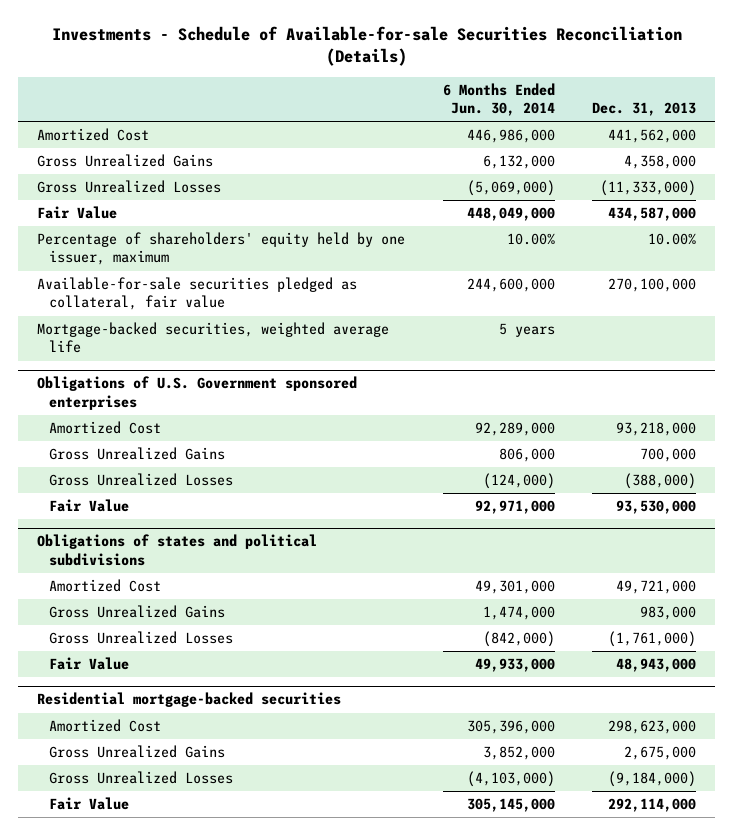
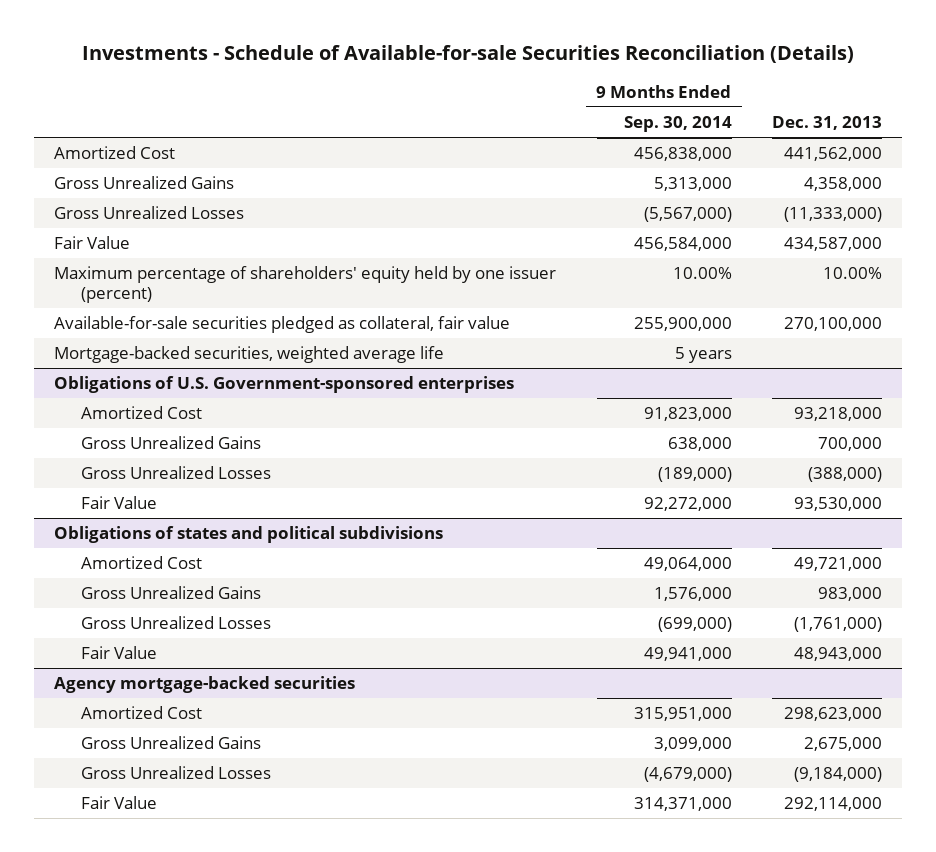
- | 6 Months Ended Jun. 30, 2014 | Dec. 31, 2013
+ | 9 Months Ended Sep. 30, 2014 | Dec. 31, 2013
- Percentage of shareholders' equity held by one issuer, maximum | 10.00% | 10.00%
+ Maximum percentage of shareholders' equity held by one issuer (percent) | 10.00% | 10.00%
- Obligations of U.S. Government sponsored enterprises
+ Obligations of U.S. Government-sponsored enterprises
- Residential mortgage-backed securities
+ Agency mortgage-backed securities

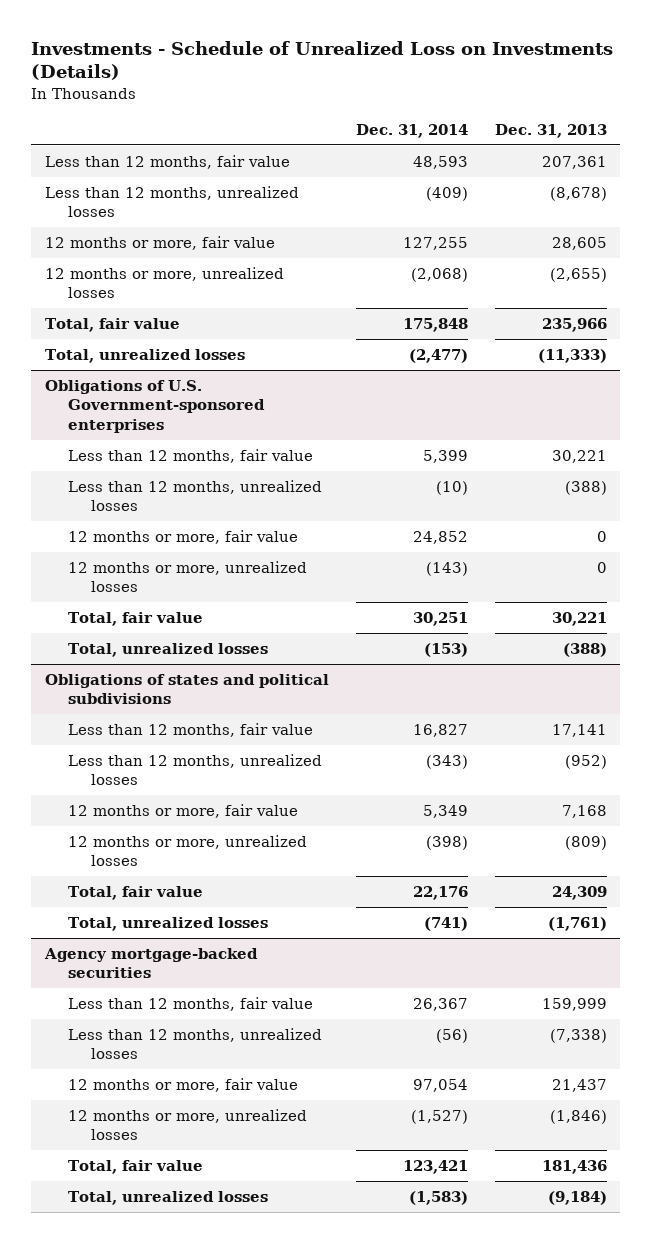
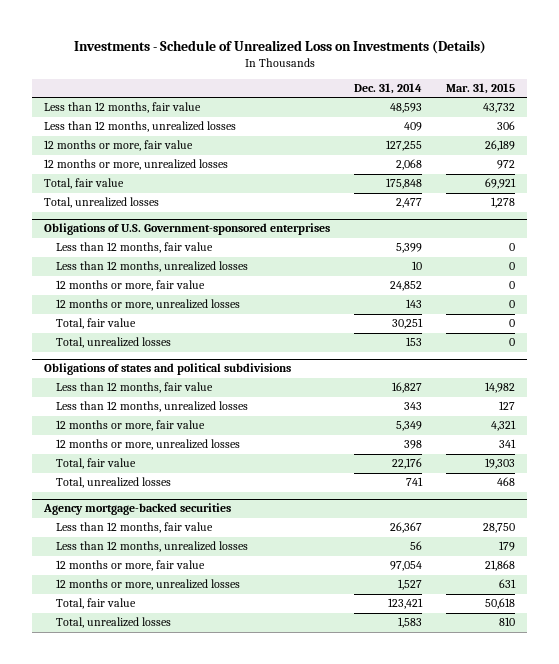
- | Dec. 31, 2014 | Dec. 31, 2013
+ | Dec. 31, 2014 | Mar. 31, 2015
- Less than 12 months, unrealized losses | (409) | (8,678)
+ Less than 12 months, unrealized losses | 409 | 306
- 12 months or more, unrealized losses | (2,068) | (2,655)
+ 12 months or more, unrealized losses | 2,068 | 972
- Total, unrealized losses | (2,477) | (11,333)
+ Total, unrealized losses | 2,477 | 1,278
@ Obligations of U.S. Government-sponsored enterprises
- Less than 12 months, unrealized losses | (10) | (388)
+ Less than 12 months, unrealized losses | 10 | 0
- 12 months or more, unrealized losses | (143) | 0
+ 12 months or more, unrealized losses | 143 | 0
- Total, unrealized losses | (153) | (388)
+ Total, unrealized losses | 153 | 0
@ Obligations of states and political subdivisions
- Less than 12 months, unrealized losses | (343) | (952)
+ Less than 12 months, unrealized losses | 343 | 127
- 12 months or more, unrealized losses | (398) | (809)
+ 12 months or more, unrealized losses | 398 | 341
- Total, unrealized losses | (741) | (1,761)
+ Total, unrealized losses | 741 | 468
@ Agency mortgage-backed securities
- Less than 12 months, unrealized losses | (56) | (7,338)
+ Less than 12 months, unrealized losses | 56 | 179
- 12 months or more, unrealized losses | (1,527) | (1,846)
+ 12 months or more, unrealized losses | 1,527 | 631
- Total, unrealized losses | (1,583) | (9,184)
+ Total, unrealized losses | 1,583 | 810

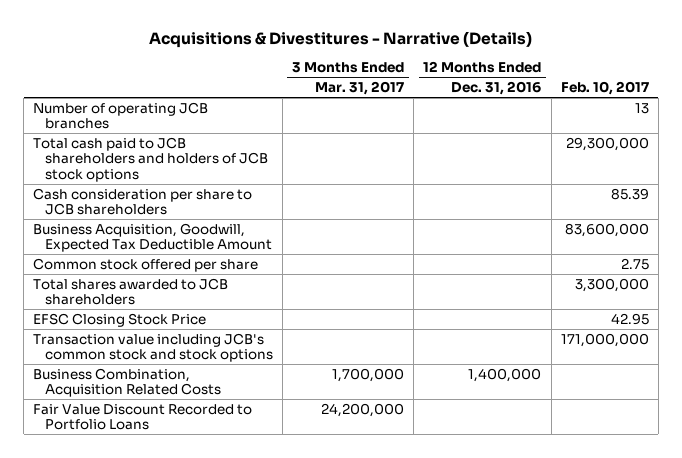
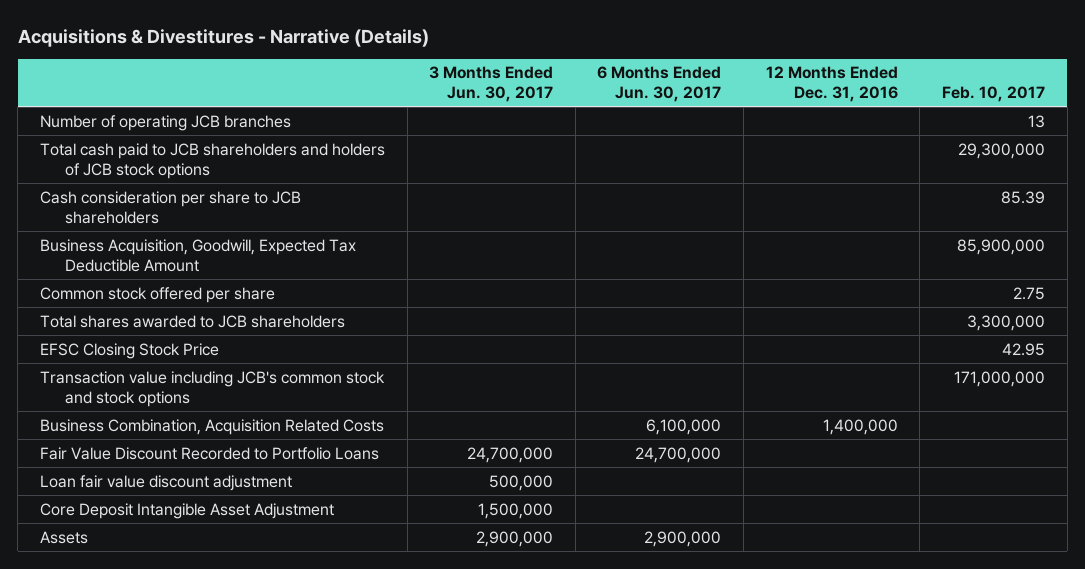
- | 3 Months Ended Mar. 31, 2017 | 12 Months Ended Dec. 31, 2016 | Feb. 10, 2017
+ | 3 Months Ended Jun. 30, 2017 | 6 Months Ended Jun. 30, 2017 | 12 Months Ended Dec. 31, 2016 | Feb. 10, 2017
- Business Acquisition, Goodwill, Expected Tax Deductible Amount | | | 83,600,000
+ Business Acquisition, Goodwill, Expected Tax Deductible Amount | | | | 85,900,000
+ Loan fair value discount adjustment | 500,000 | | |
+ Core Deposit Intangible Asset Adjustment | 1,500,000 | | |
+ Assets | 2,900,000 | 2,900,000 | |

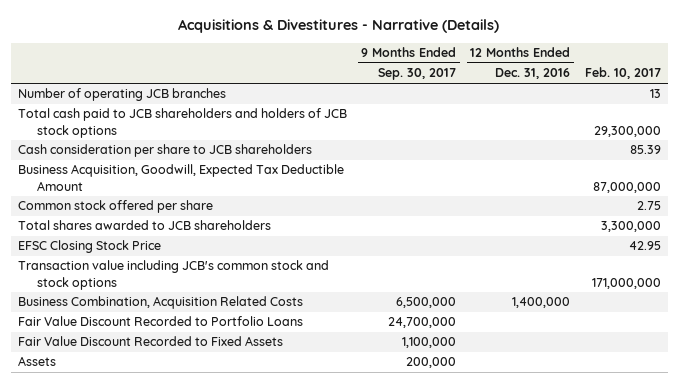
- | 3 Months Ended Jun. 30, 2017 | 6 Months Ended Jun. 30, 2017 | 12 Months Ended Dec. 31, 2016 | Feb. 10, 2017
+ | 9 Months Ended Sep. 30, 2017 | 12 Months Ended Dec. 31, 2016 | Feb. 10, 2017
- Business Acquisition, Goodwill, Expected Tax Deductible Amount | | | | 85,900,000
+ Business Acquisition, Goodwill, Expected Tax Deductible Amount | | | 87,000,000
- Loan fair value discount adjustment | 500,000 | | |
- Core Deposit Intangible Asset Adjustment | 1,500,000 | | |
+ Fair Value Discount Recorded to Fixed Assets | 1,100,000 | |

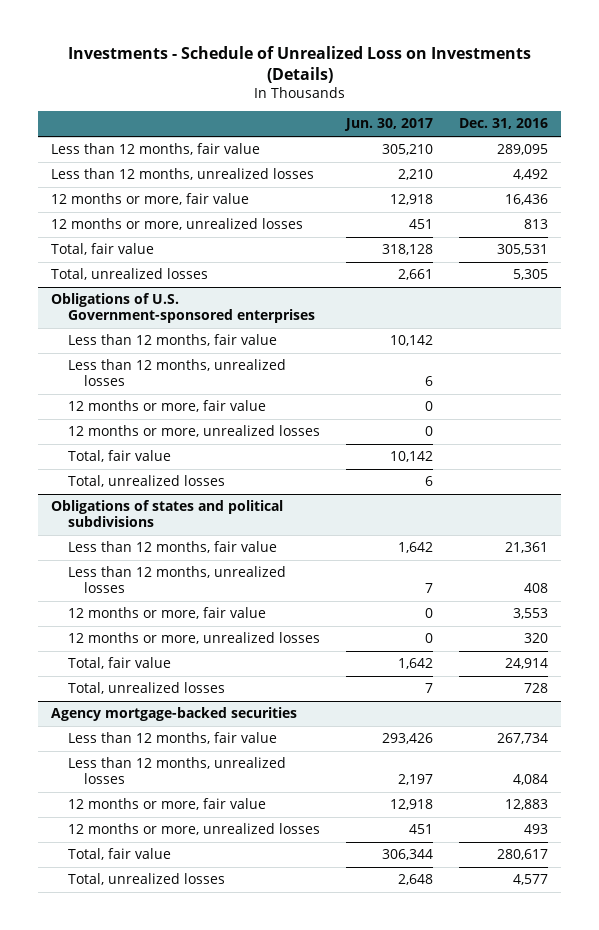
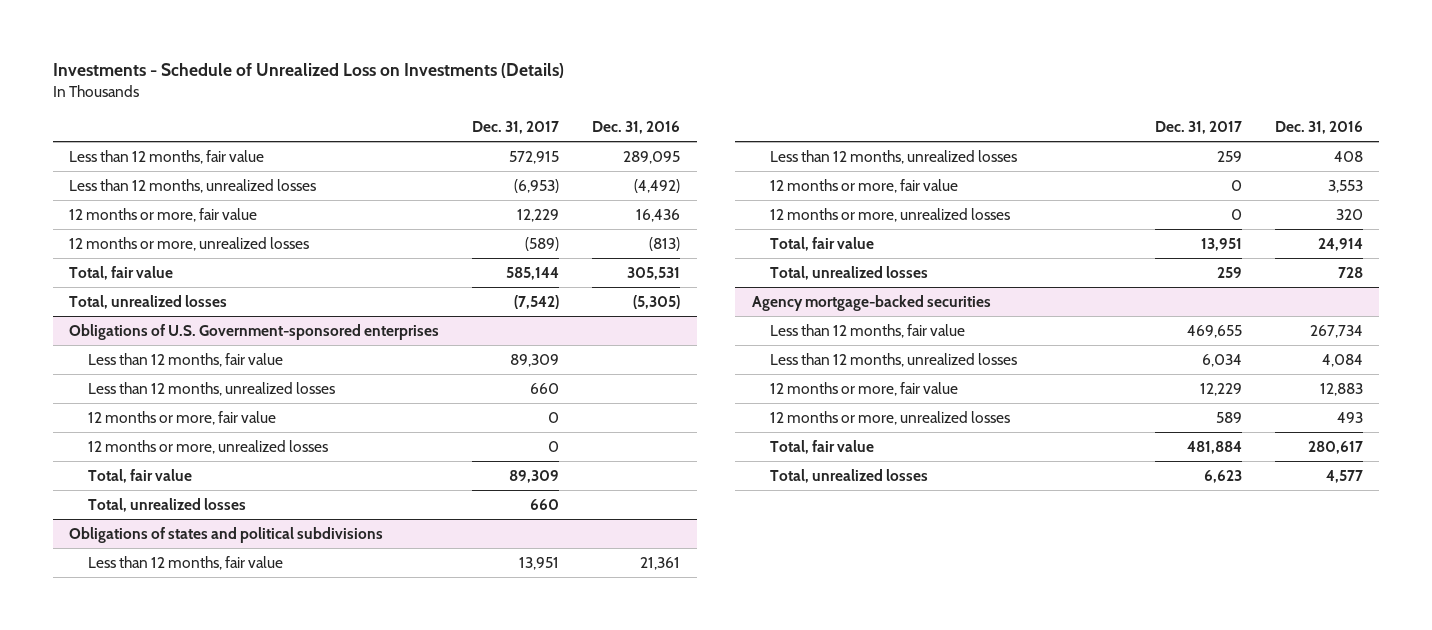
- | Jun. 30, 2017 | Dec. 31, 2016
+ | Dec. 31, 2017 | Dec. 31, 2016
- Less than 12 months, unrealized losses | 2,210 | 4,492
+ Less than 12 months, unrealized losses | (6,953) | (4,492)
- 12 months or more, unrealized losses | 451 | 813
+ 12 months or more, unrealized losses | (589) | (813)
- Total, unrealized losses | 2,661 | 5,305
+ Total, unrealized losses | (7,542) | (5,305)

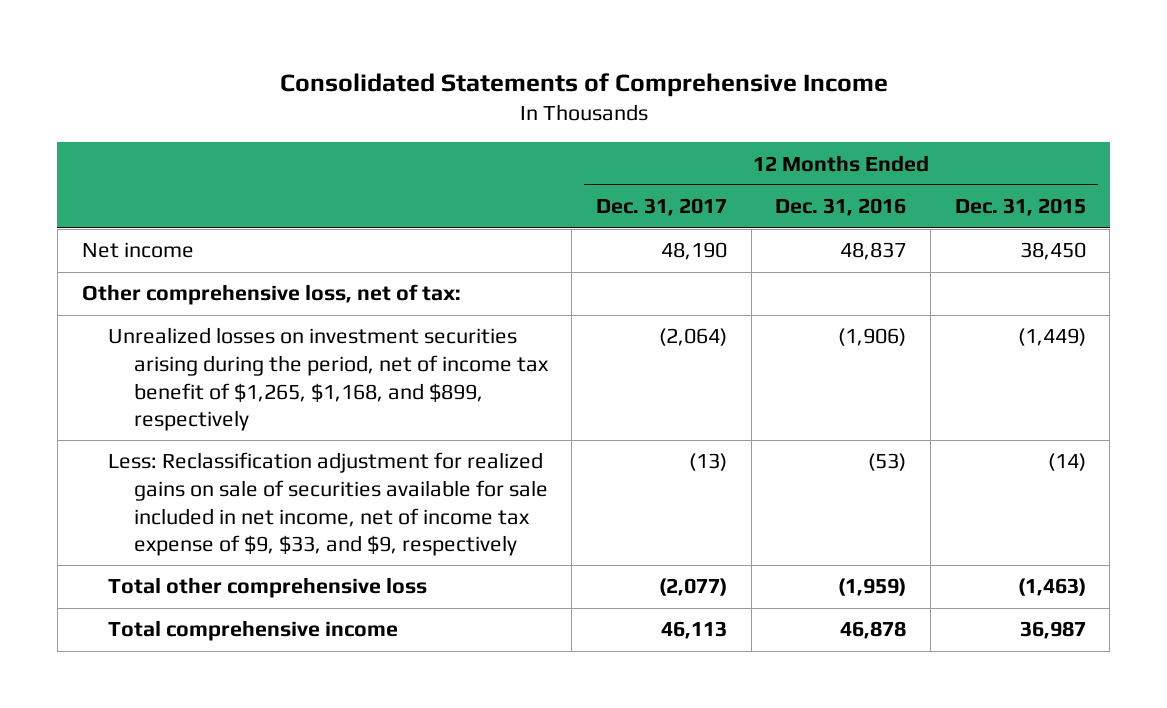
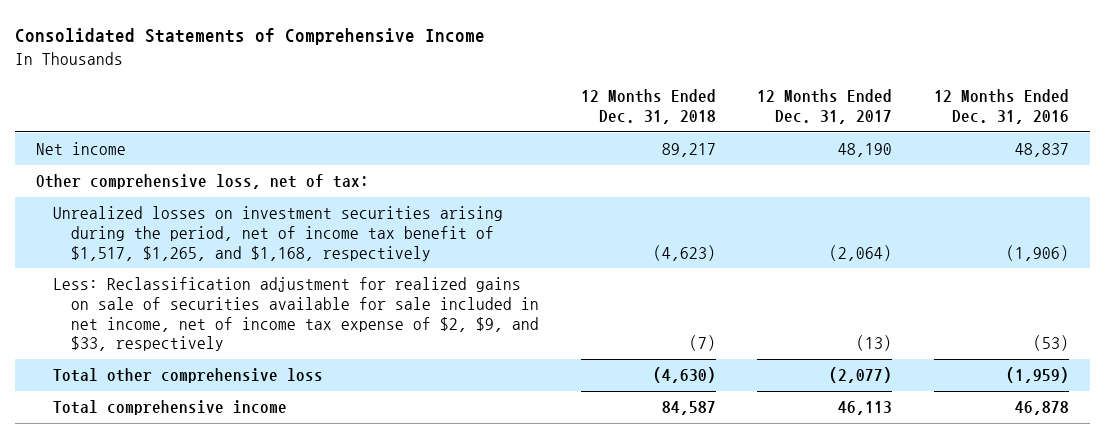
- | 12 Months Ended Dec. 31, 2017 | 12 Months Ended Dec. 31, 2016 | 12 Months Ended Dec. 31, 2015
+ | 12 Months Ended Dec. 31, 2018 | 12 Months Ended Dec. 31, 2017 | 12 Months Ended Dec. 31, 2016
- Unrealized losses on investment securities arising during the period, net of income tax benefit of $1,265, $1,168, and $899, respectively | (2,064) | (1,906) | (1,449)
- Less: Reclassification adjustment for realized gains on sale of securities available for sale included in net income, net of income tax expense of $9, $33, and $9, respectively | (13) | (53) | (14)
+ Unrealized losses on investment securities arising during the period, net of income tax benefit of $1,517, $1,265, and $1,168, respectively | (4,623) | (2,064) | (1,906)
+ Less: Reclassification adjustment for realized gains on sale of securities available for sale included in net income, net of income tax expense of $2, $9, and $33, respectively | (7) | (13) | (53)

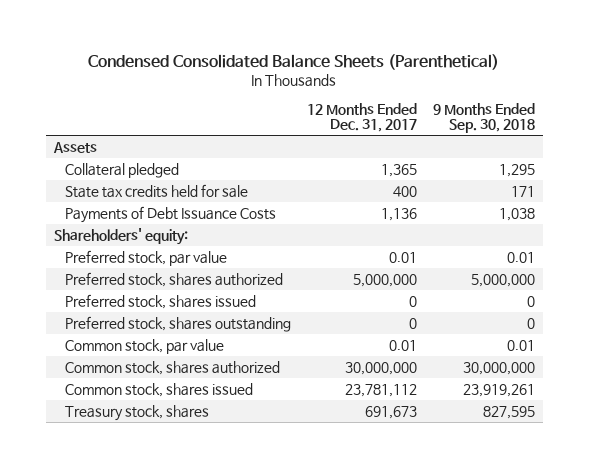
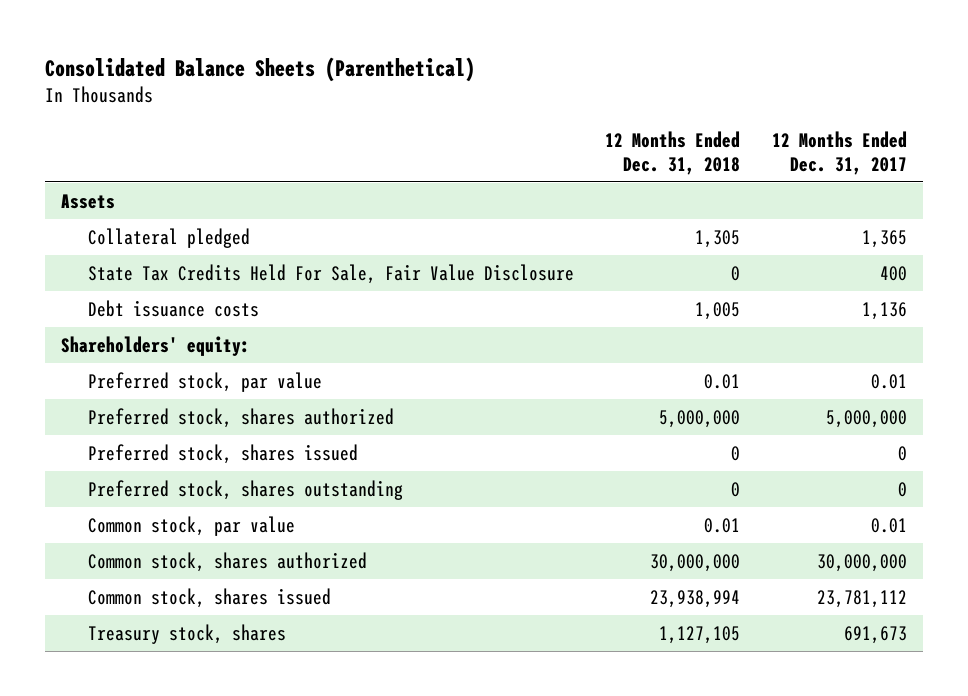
- Condensed Consolidated Balance Sheets (Parenthetical)
+ Consolidated Balance Sheets (Parenthetical)
- | 12 Months Ended Dec. 31, 2017 | 9 Months Ended Sep. 30, 2018
+ | 12 Months Ended Dec. 31, 2018 | 12 Months Ended Dec. 31, 2017
- State tax credits held for sale | 400 | 171
- Payments of Debt Issuance Costs | 1,136 | 1,038
+ State Tax Credits Held For Sale, Fair Value Disclosure | 0 | 400
+ Debt issuance costs | 1,005 | 1,136

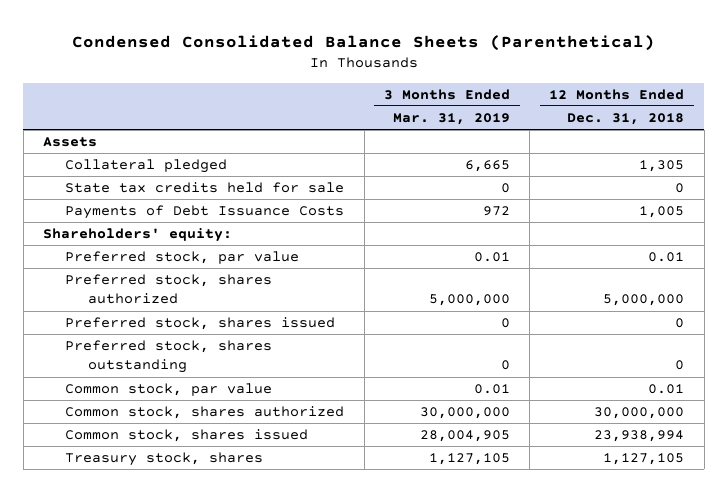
- Consolidated Balance Sheets (Parenthetical)
+ Condensed Consolidated Balance Sheets (Parenthetical)
- | 12 Months Ended Dec. 31, 2018 | 12 Months Ended Dec. 31, 2017
+ | 3 Months Ended Mar. 31, 2019 | 12 Months Ended Dec. 31, 2018
- State Tax Credits Held For Sale, Fair Value Disclosure | 0 | 400
- Debt issuance costs | 1,005 | 1,136
+ State tax credits held for sale | 0 | 0
+ Payments of Debt Issuance Costs | 972 | 1,005

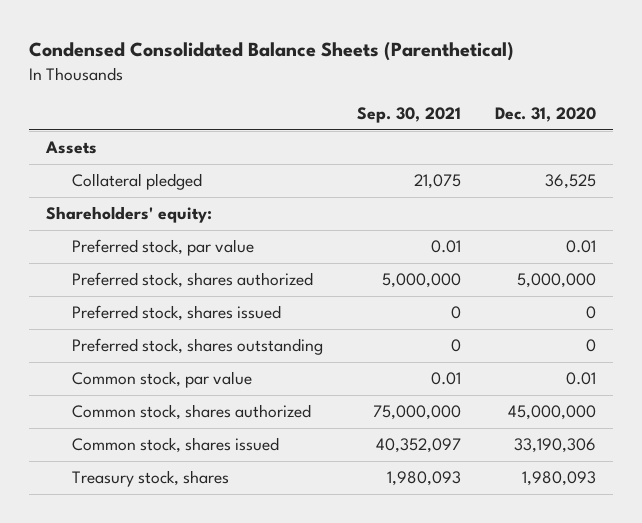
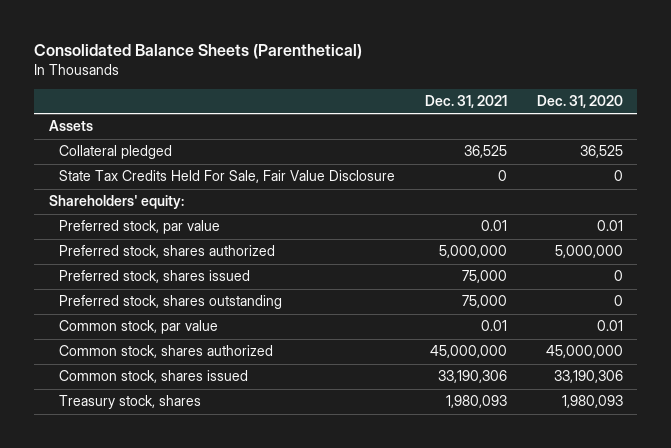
- Condensed Consolidated Balance Sheets (Parenthetical)
+ Consolidated Balance Sheets (Parenthetical)
- | Sep. 30, 2021 | Dec. 31, 2020
+ | Dec. 31, 2021 | Dec. 31, 2020
+ State Tax Credits Held For Sale, Fair Value Disclosure | 0 | 0

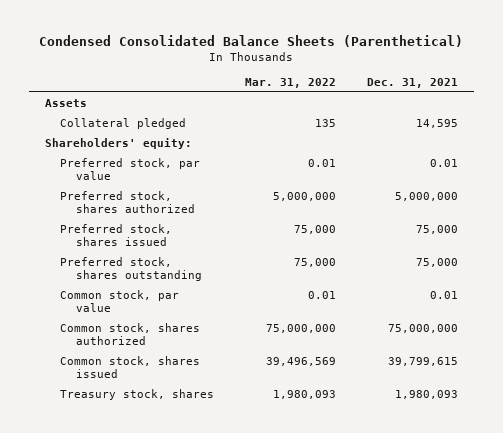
- Consolidated Balance Sheets (Parenthetical)
+ Condensed Consolidated Balance Sheets (Parenthetical)
- | Dec. 31, 2021 | Dec. 31, 2020
+ | Mar. 31, 2022 | Dec. 31, 2021
- Collateral pledged | 36,525 | 36,525
- State Tax Credits Held For Sale, Fair Value Disclosure | 0 | 0
+ Collateral pledged | 135 | 14,595
- Common stock, shares authorized | 45,000,000 | 45,000,000
- Common stock, shares issued | 33,190,306 | 33,190,306
+ Common stock, shares authorized | 75,000,000 | 75,000,000
+ Common stock, shares issued | 39,496,569 | 39,799,615

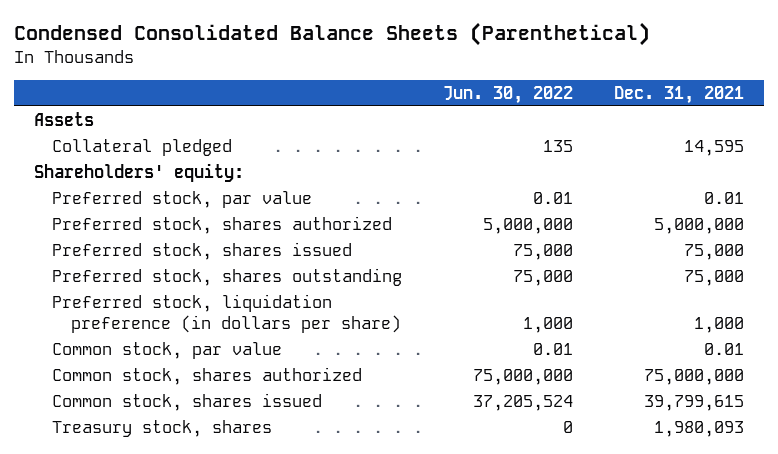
- | Mar. 31, 2022 | Dec. 31, 2021
+ | Jun. 30, 2022 | Dec. 31, 2021
+ Preferred stock, liquidation preference (in dollars per share) | 1,000 | 1,000

